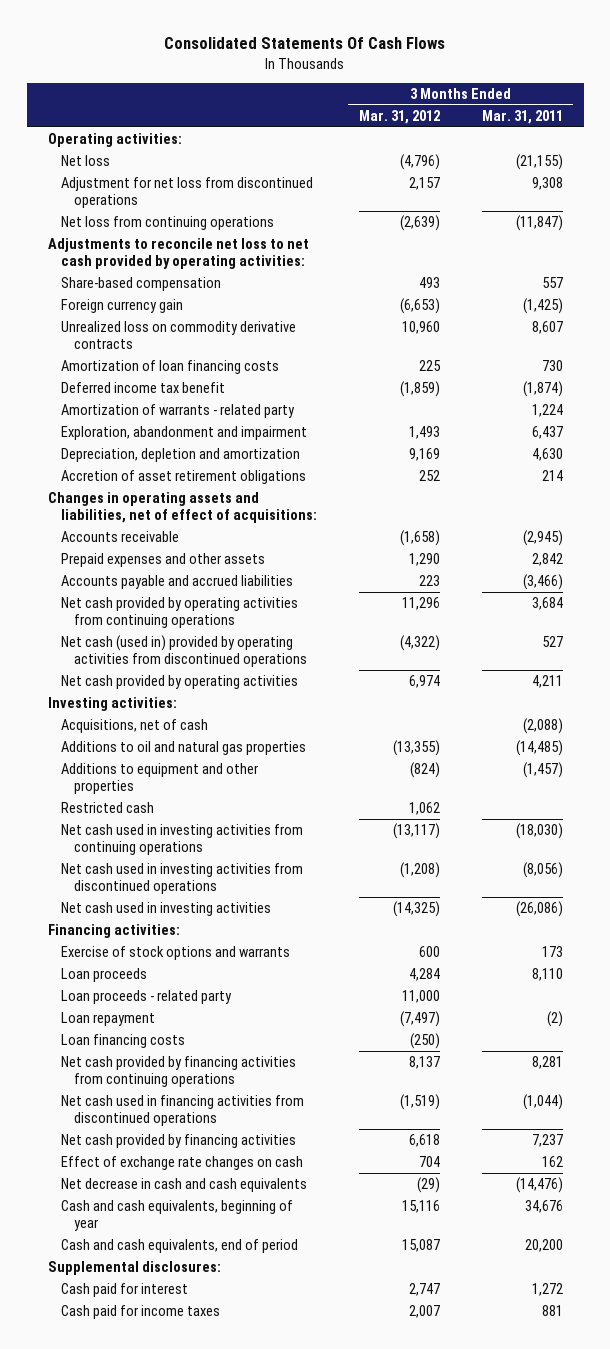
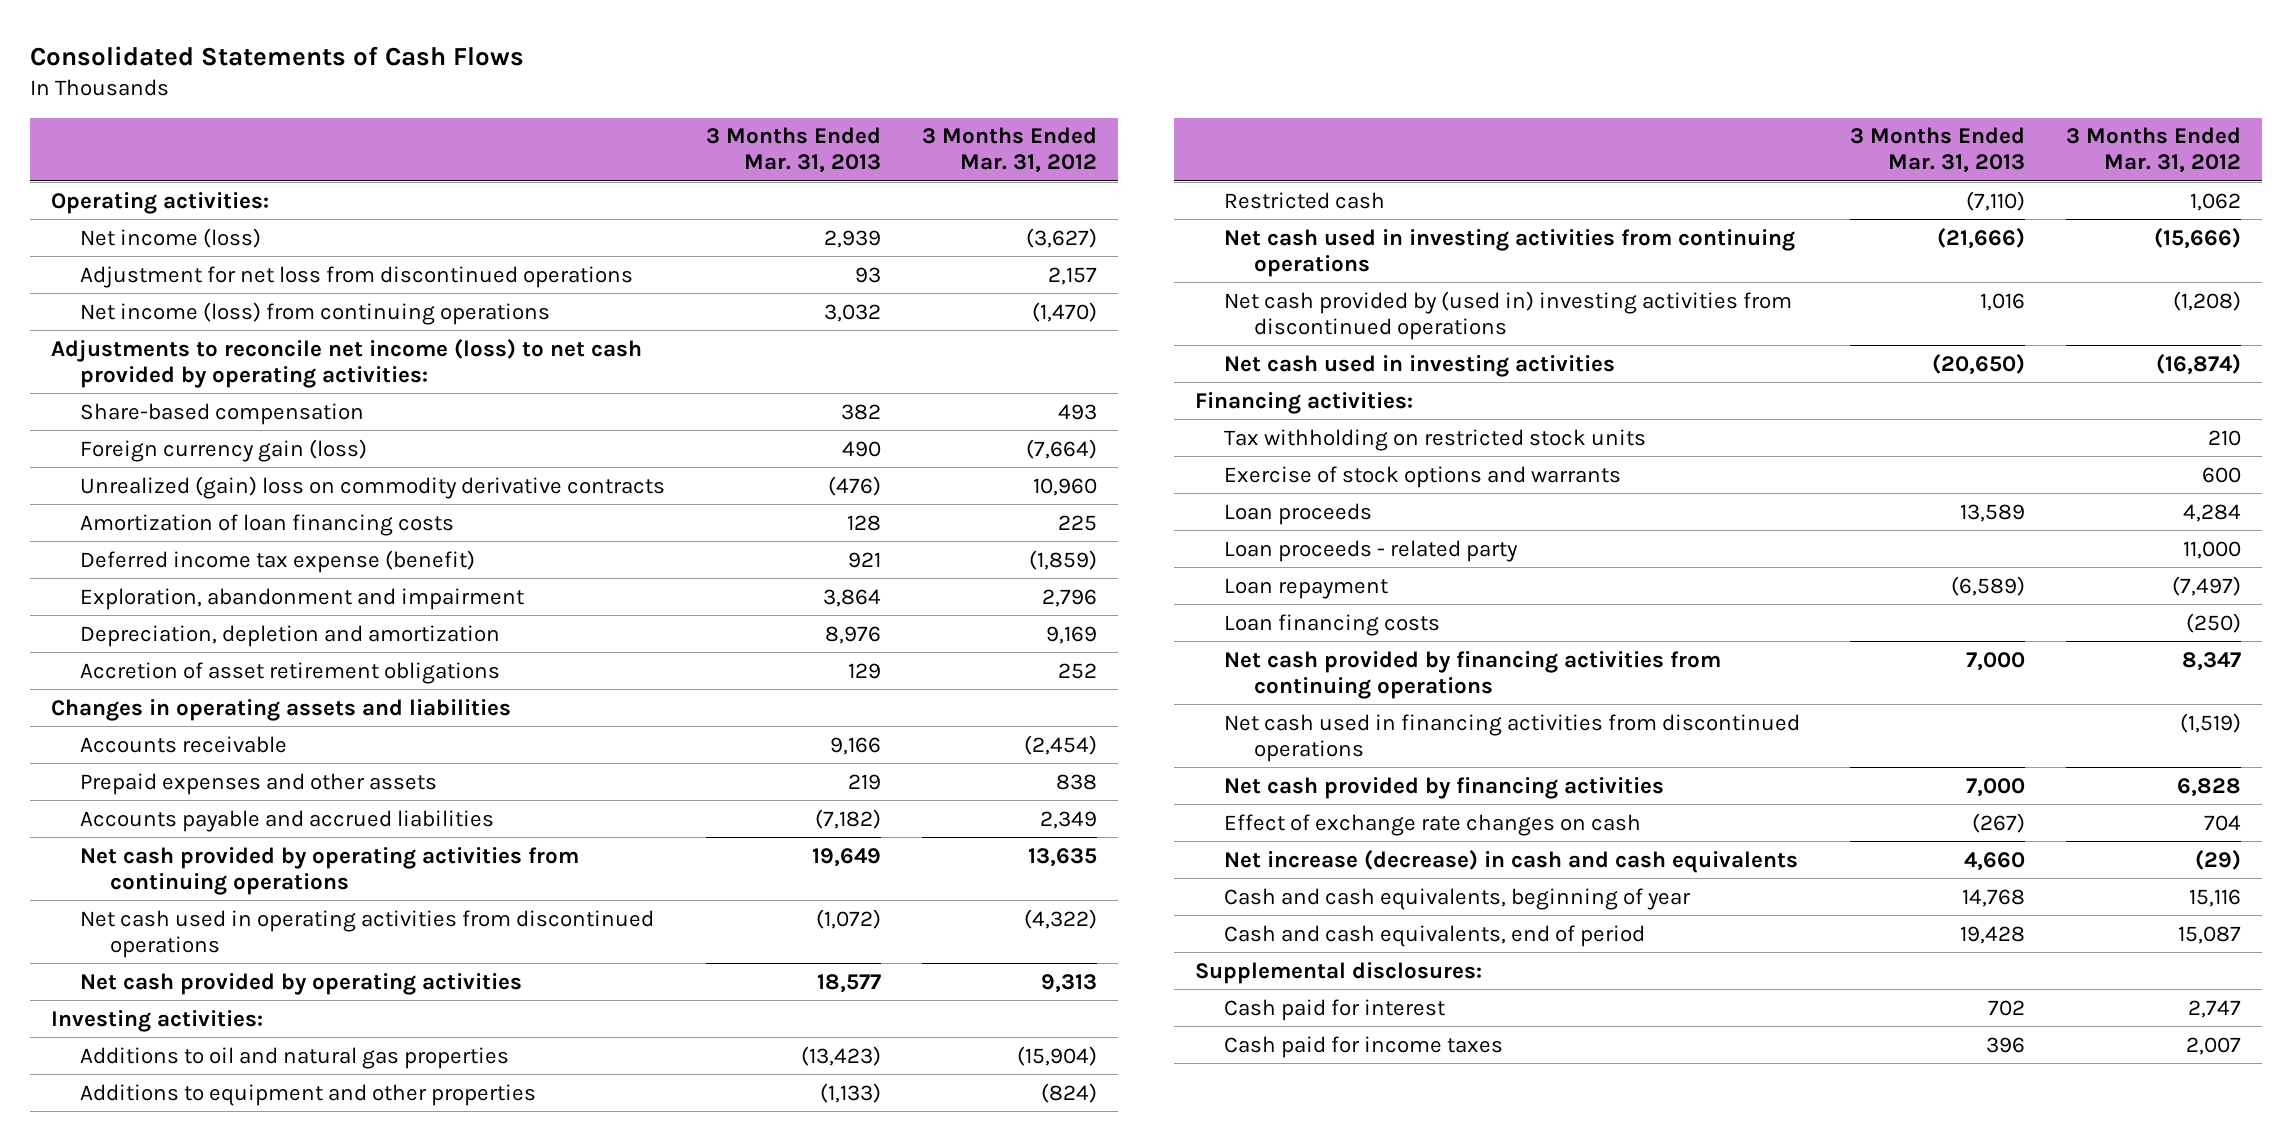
- Consolidated Statements Of Cash Flows
+ Consolidated Statements of Cash Flows
- | 3 Months Ended Mar. 31, 2012 | 3 Months Ended Mar. 31, 2011
+ | 3 Months Ended Mar. 31, 2013 | 3 Months Ended Mar. 31, 2012
- Net loss | (4,796) | (21,155)
+ Net income (loss) | 2,939 | (3,627)
- Net loss from continuing operations | (2,639) | (11,847)
- Adjustments to reconcile net loss to net cash provided by operating activities:
+ Net income (loss) from continuing operations | 3,032 | (1,470)
+ Adjustments to reconcile net income (loss) to net cash provided by operating activities:
- Foreign currency gain | (6,653) | (1,425)
- Unrealized loss on commodity derivative contracts | 10,960 | 8,607
+ Foreign currency gain (loss) | 490 | (7,664)
+ Unrealized (gain) loss on commodity derivative contracts | (476) | 10,960
- Deferred income tax benefit | (1,859) | (1,874)
- Amortization of warrants - related party | | 1,224
- Exploration, abandonment and impairment | 1,493 | 6,437
+ Deferred income tax expense (benefit) | 921 | (1,859)
+ Exploration, abandonment and impairment | 3,864 | 2,796
- Changes in operating assets and liabilities, net of effect of acquisitions:
- Accounts receivable | (1,658) | (2,945)
- Prepaid expenses and other assets | 1,290 | 2,842
- Accounts payable and accrued liabilities | 223 | (3,466)
- Net cash provided by operating activities from continuing operations | 11,296 | 3,684
- Net cash (used in) provided by operating activities from discontinued operations | (4,322) | 527
- Net cash provided by operating activities | 6,974 | 4,211
+ Changes in operating assets and liabilities
+ Accounts receivable | 9,166 | (2,454)
+ Prepaid expenses and other assets | 219 | 838
+ Accounts payable and accrued liabilities | (7,182) | 2,349
+ Net cash provided by operating activities from continuing operations | 19,649 | 13,635
+ Net cash used in operating activities from discontinued operations | (1,072) | (4,322)
+ Net cash provided by operating activities | 18,577 | 9,313
- Acquisitions, net of cash | | (2,088)
- Additions to oil and natural gas properties | (13,355) | (14,485)
+ Additions to oil and natural gas properties | (13,423) | (15,904)
- Net cash used in investing activities from continuing operations | (13,117) | (18,030)
- Net cash used in investing activities from discontinued operations | (1,208) | (8,056)
- Net cash used in investing activities | (14,325) | (26,086)
+ Net cash used in investing activities from continuing operations | (21,666) | (15,666)
+ Net cash provided by (used in) investing activities from discontinued operations | 1,016 | (1,208)
+ Net cash used in investing activities | (20,650) | (16,874)
+ Tax withholding on restricted stock units | | 210
- Net cash provided by financing activities from continuing operations | 8,137 | 8,281
+ Net cash provided by financing activities from continuing operations | 7,000 | 8,347
- Net cash provided by financing activities | 6,618 | 7,237
+ Net cash provided by financing activities | 7,000 | 6,828
- Net decrease in cash and cash equivalents | (29) | (14,476)
+ Net increase (decrease) in cash and cash equivalents | 4,660 | (29)

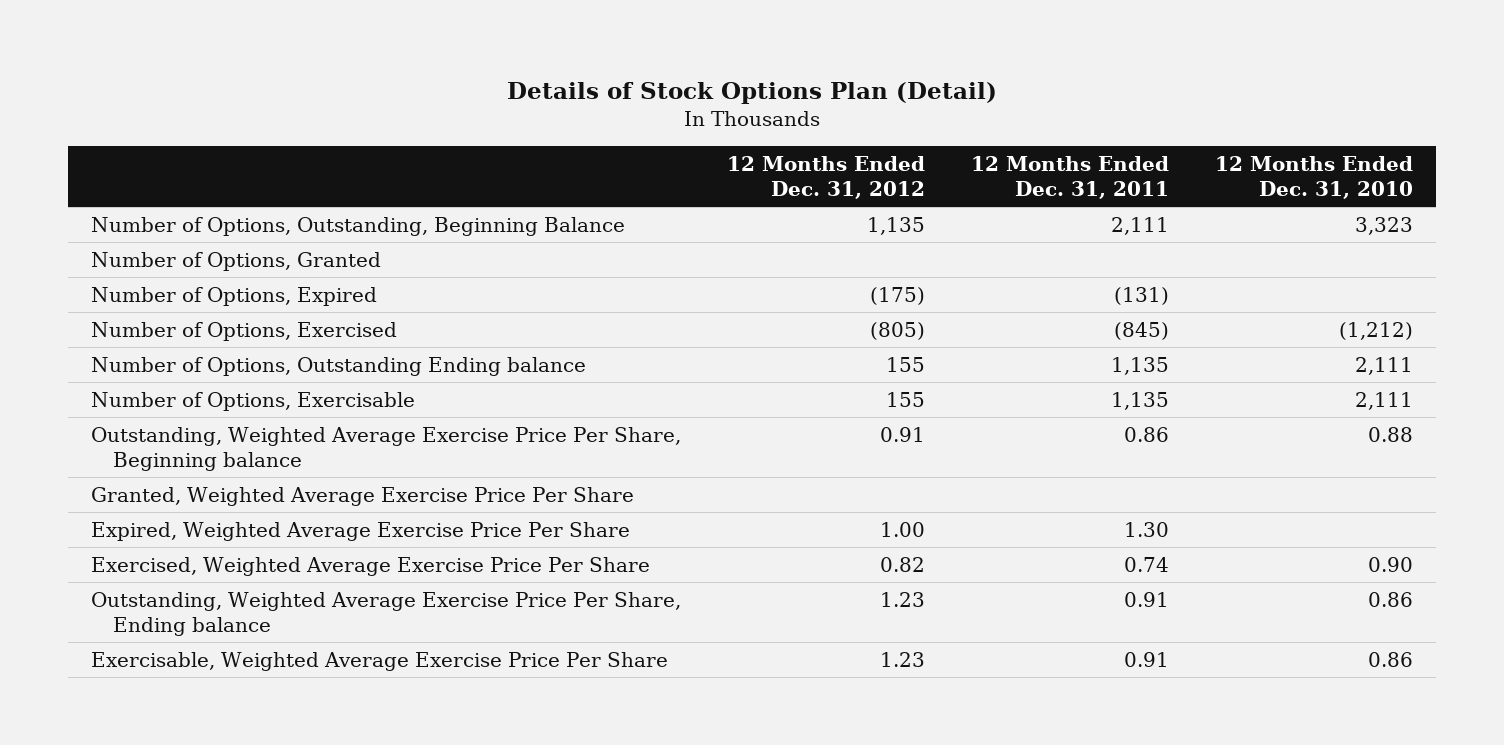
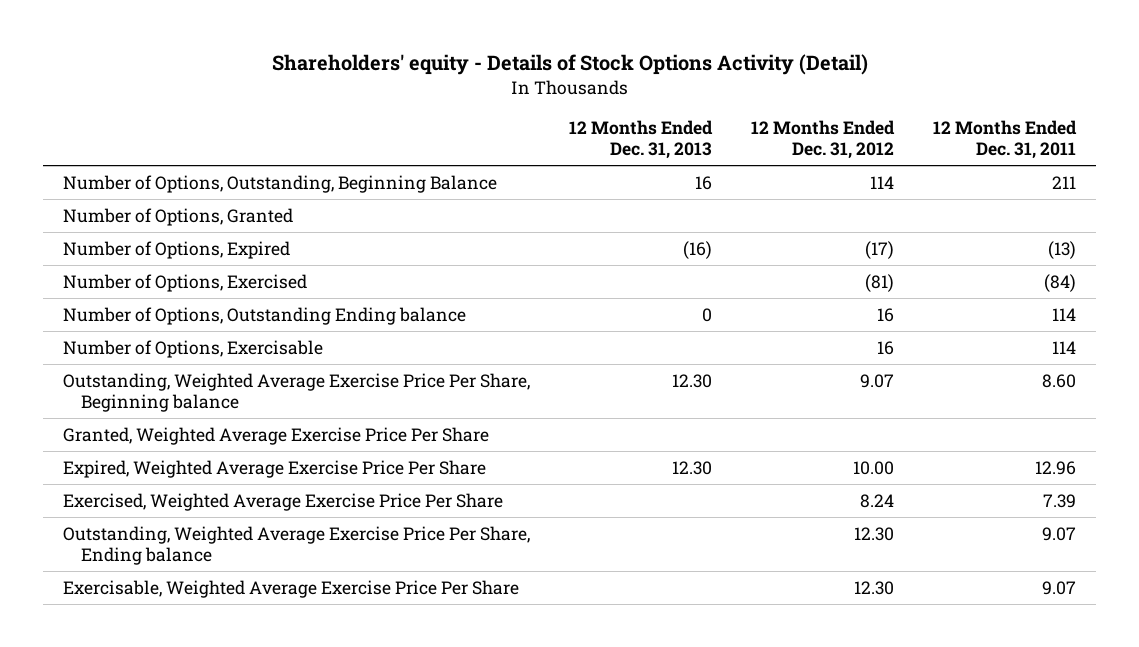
- Details of Stock Options Plan (Detail)
+ Shareholders' equity - Details of Stock Options Activity (Detail)
- | 12 Months Ended Dec. 31, 2012 | 12 Months Ended Dec. 31, 2011 | 12 Months Ended Dec. 31, 2010
+ | 12 Months Ended Dec. 31, 2013 | 12 Months Ended Dec. 31, 2012 | 12 Months Ended Dec. 31, 2011
- Number of Options, Outstanding, Beginning Balance | 1,135 | 2,111 | 3,323
+ Number of Options, Outstanding, Beginning Balance | 16 | 114 | 211
- Number of Options, Expired | (175) | (131) |
- Number of Options, Exercised | (805) | (845) | (1,212)
- Number of Options, Outstanding Ending balance | 155 | 1,135 | 2,111
- Number of Options, Exercisable | 155 | 1,135 | 2,111
- Outstanding, Weighted Average Exercise Price Per Share, Beginning balance | 0.91 | 0.86 | 0.88
+ Number of Options, Expired | (16) | (17) | (13)
+ Number of Options, Exercised | | (81) | (84)
+ Number of Options, Outstanding Ending balance | 0 | 16 | 114
+ Number of Options, Exercisable | | 16 | 114
+ Outstanding, Weighted Average Exercise Price Per Share, Beginning balance | 12.30 | 9.07 | 8.60
- Expired, Weighted Average Exercise Price Per Share | 1.00 | 1.30 |
- Exercised, Weighted Average Exercise Price Per Share | 0.82 | 0.74 | 0.90
- Outstanding, Weighted Average Exercise Price Per Share, Ending balance | 1.23 | 0.91 | 0.86
- Exercisable, Weighted Average Exercise Price Per Share | 1.23 | 0.91 | 0.86
+ Expired, Weighted Average Exercise Price Per Share | 12.30 | 10.00 | 12.96
+ Exercised, Weighted Average Exercise Price Per Share | | 8.24 | 7.39
+ Outstanding, Weighted Average Exercise Price Per Share, Ending balance | | 12.30 | 9.07
+ Exercisable, Weighted Average Exercise Price Per Share | | 12.30 | 9.07

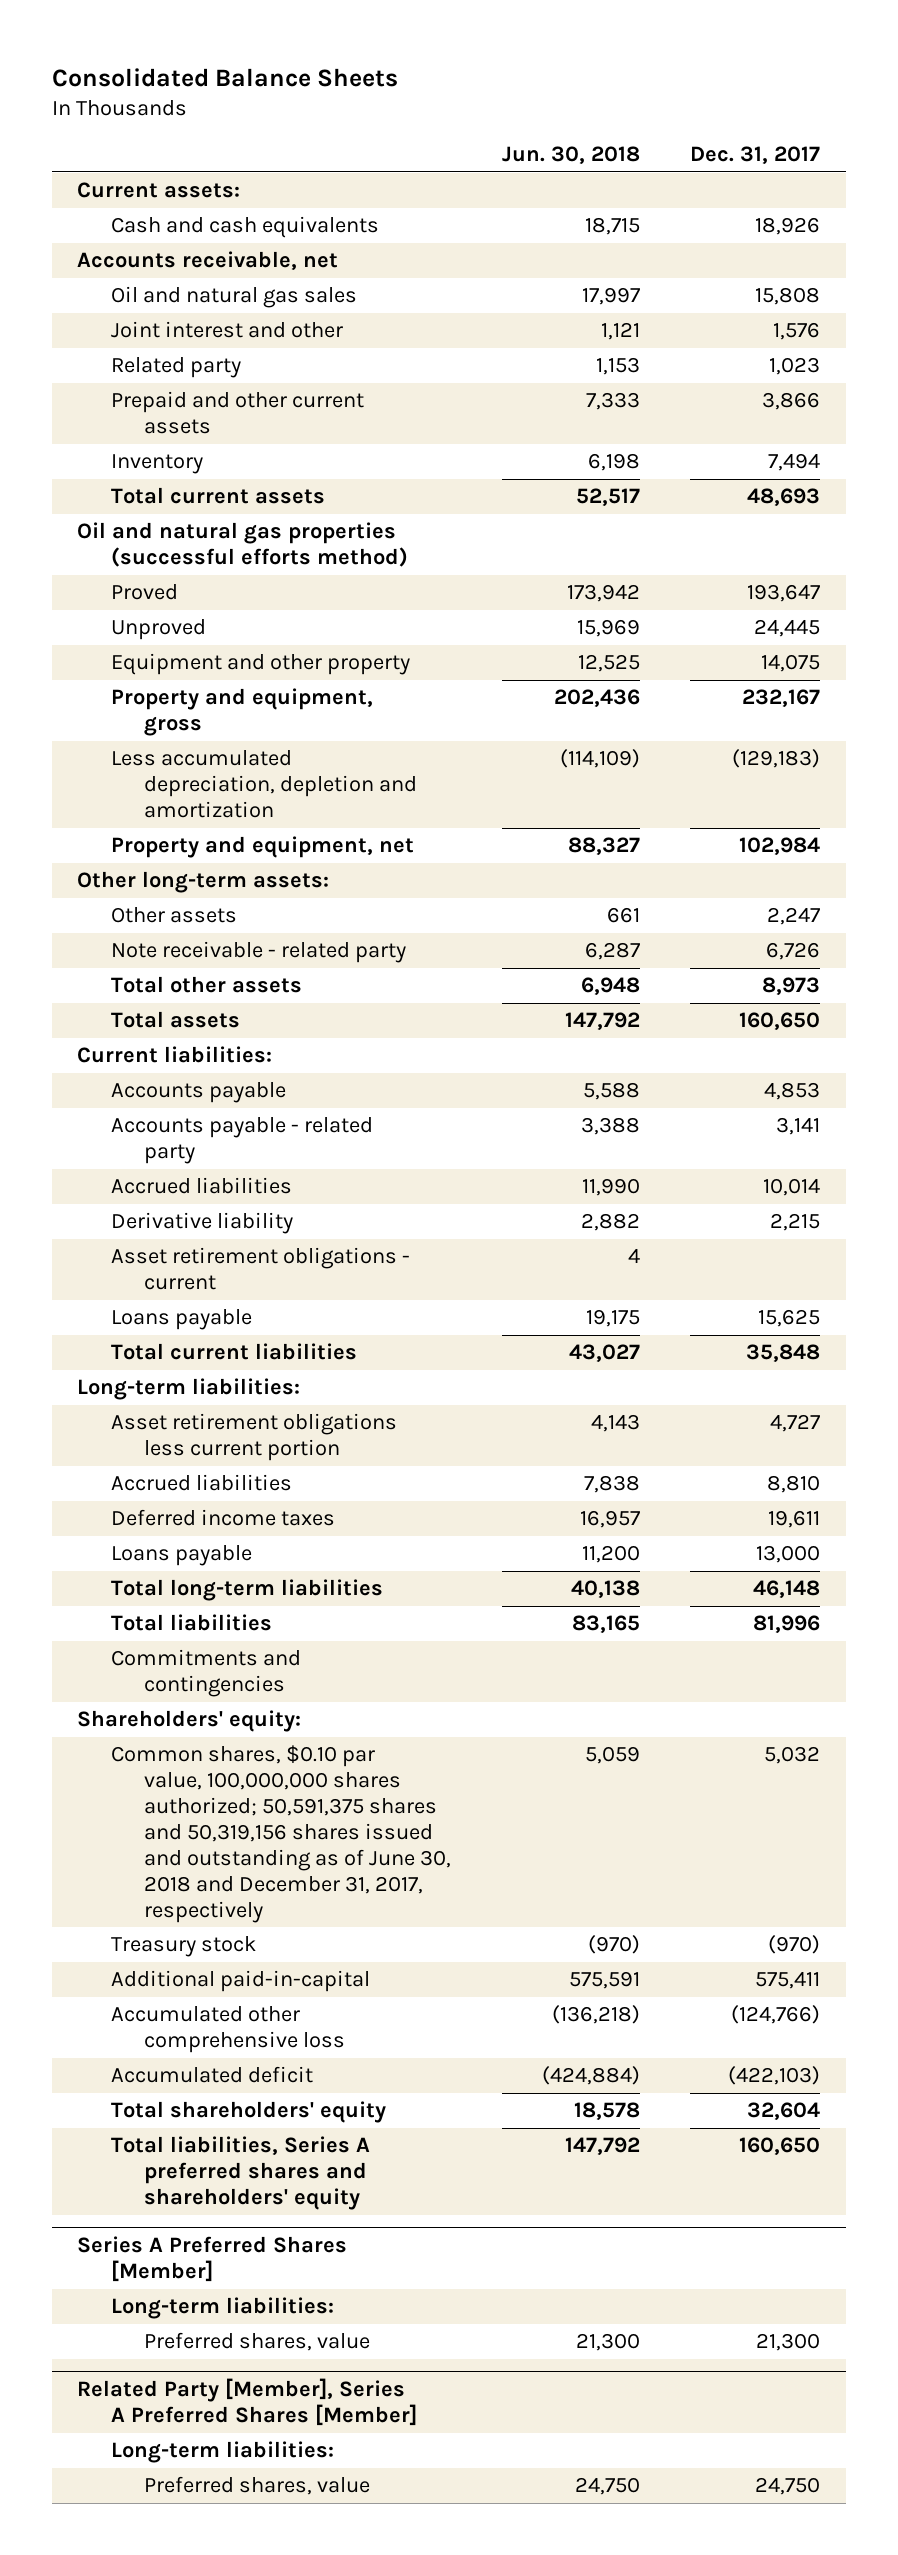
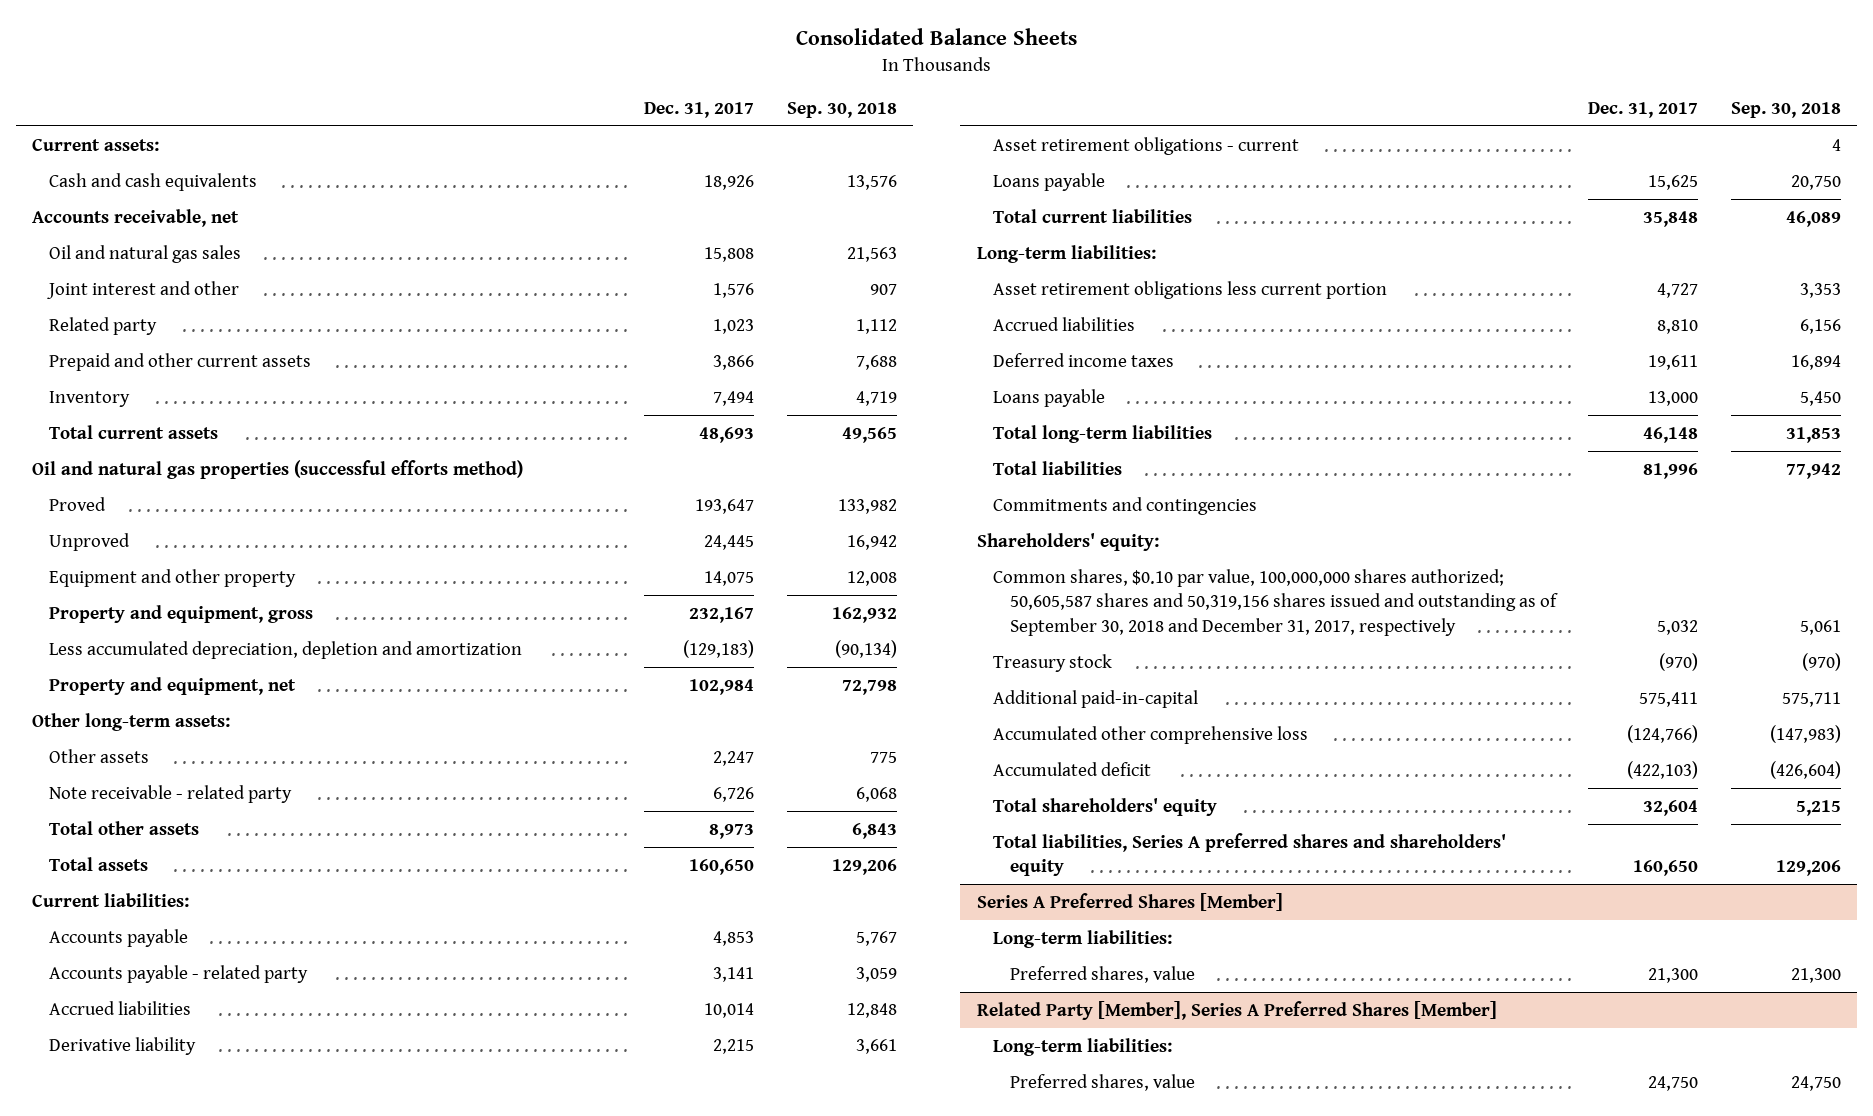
- | Jun. 30, 2018 | Dec. 31, 2017
+ | Dec. 31, 2017 | Sep. 30, 2018
- Common shares, $0.10 par value, 100,000,000 shares authorized; 50,591,375 shares and 50,319,156 shares issued and outstanding as of June 30, 2018 and December 31, 2017, respectively | 5,059 | 5,032
+ Common shares, $0.10 par value, 100,000,000 shares authorized; 50,605,587 shares and 50,319,156 shares issued and outstanding as of September 30, 2018 and December 31, 2017, respectively | 5,032 | 5,061

